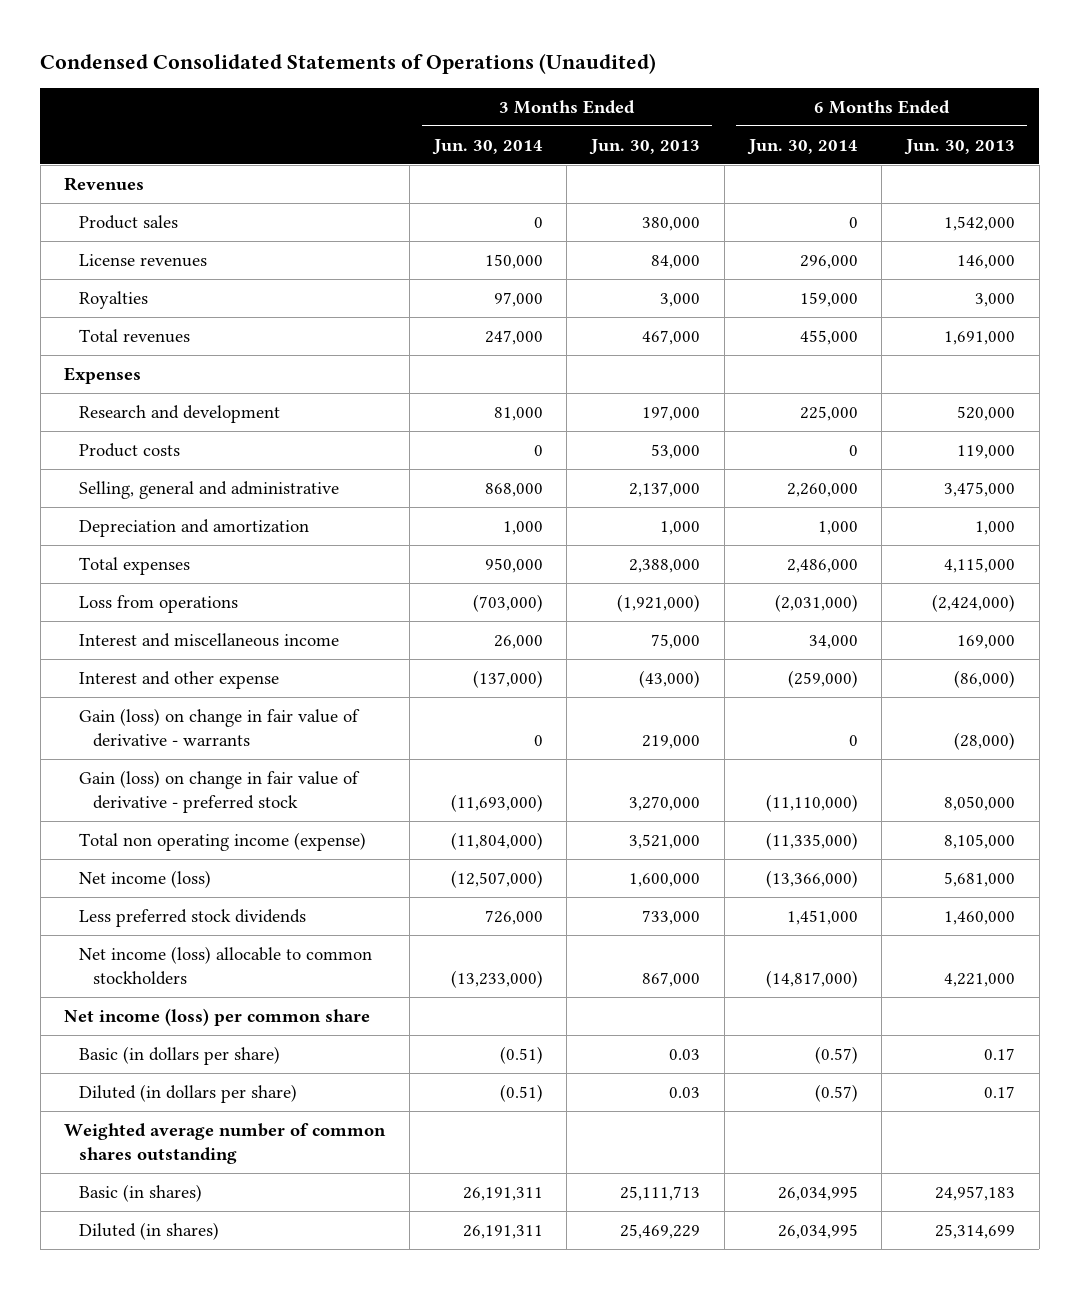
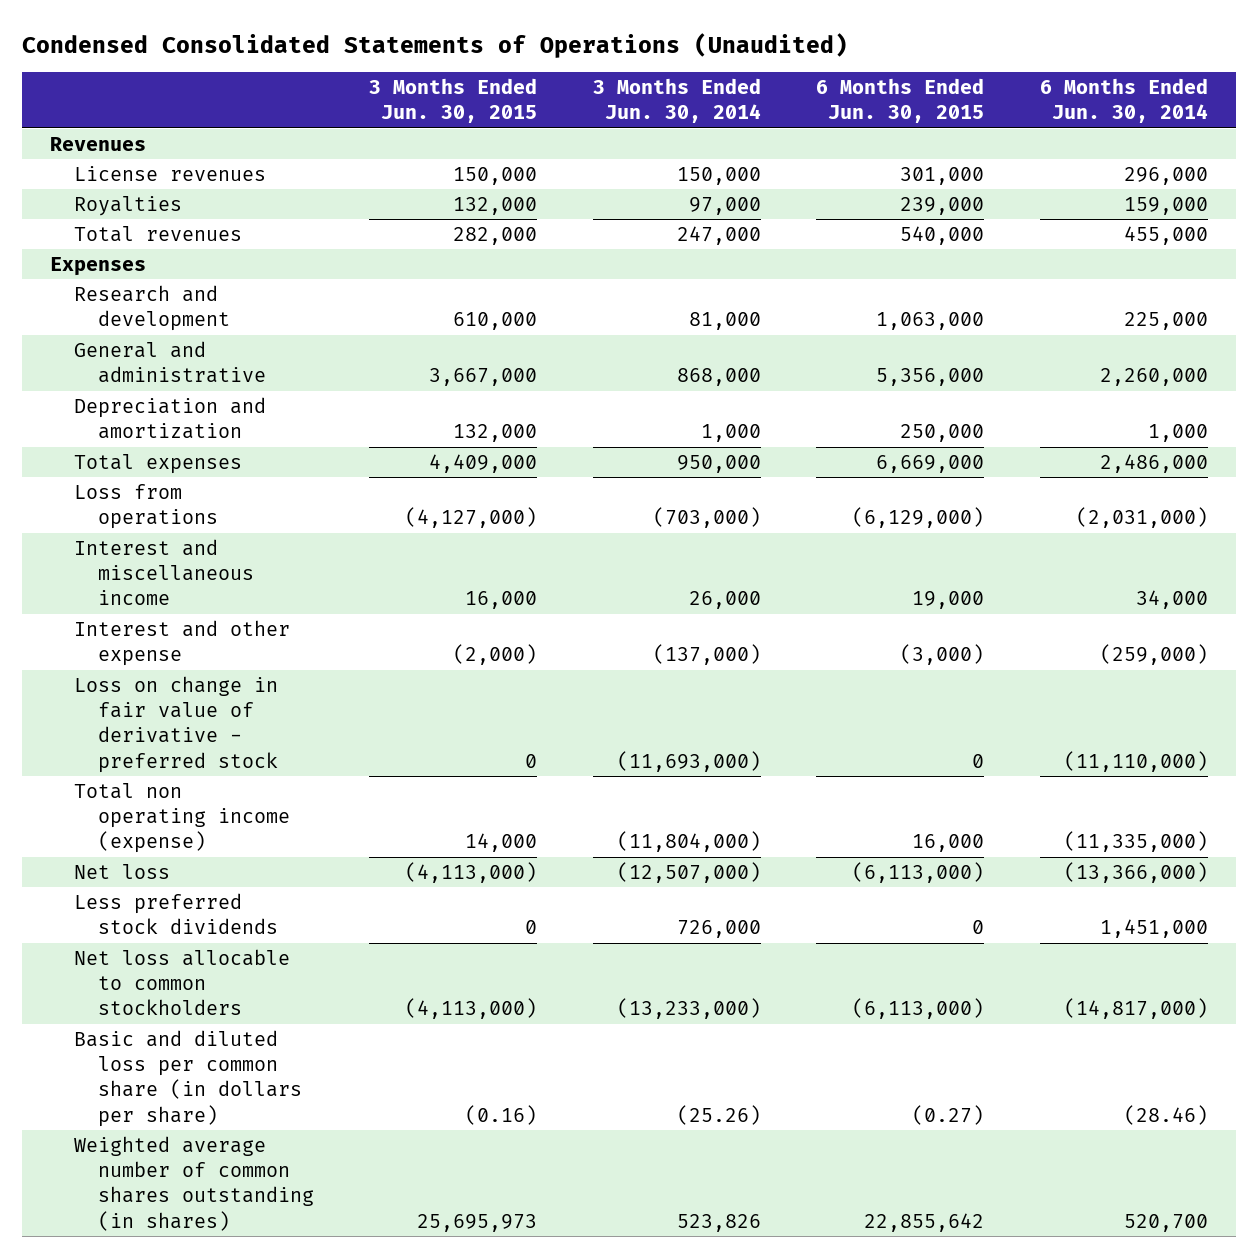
- | 3 Months Ended Jun. 30, 2014 | 3 Months Ended Jun. 30, 2013 | 6 Months Ended Jun. 30, 2014 | 6 Months Ended Jun. 30, 2013
+ | 3 Months Ended Jun. 30, 2015 | 3 Months Ended Jun. 30, 2014 | 6 Months Ended Jun. 30, 2015 | 6 Months Ended Jun. 30, 2014
- Product sales | 0 | 380,000 | 0 | 1,542,000
- Product costs | 0 | 53,000 | 0 | 119,000
- Selling, general and administrative | 868,000 | 2,137,000 | 2,260,000 | 3,475,000
+ General and administrative | 3,667,000 | 868,000 | 5,356,000 | 2,260,000
- Gain (loss) on change in fair value of derivative - warrants | 0 | 219,000 | 0 | (28,000)
- Gain (loss) on change in fair value of derivative - preferred stock | (11,693,000) | 3,270,000 | (11,110,000) | 8,050,000
+ Loss on change in fair value of derivative - preferred stock | 0 | (11,693,000) | 0 | (11,110,000)
- Net income (loss) | (12,507,000) | 1,600,000 | (13,366,000) | 5,681,000
+ Net loss | (4,113,000) | (12,507,000) | (6,113,000) | (13,366,000)
- Net income (loss) allocable to common stockholders | (13,233,000) | 867,000 | (14,817,000) | 4,221,000
- Net income (loss) per common share
- Basic (in dollars per share) | (0.51) | 0.03 | (0.57) | 0.17
- Diluted (in dollars per share) | (0.51) | 0.03 | (0.57) | 0.17
- Weighted average number of common shares outstanding
- Basic (in shares) | 26,191,311 | 25,111,713 | 26,034,995 | 24,957,183
- Diluted (in shares) | 26,191,311 | 25,469,229 | 26,034,995 | 25,314,699
+ Net loss allocable to common stockholders | (4,113,000) | (13,233,000) | (6,113,000) | (14,817,000)
+ Basic and diluted loss per common share (in dollars per share) | (0.16) | (25.26) | (0.27) | (28.46)
+ Weighted average number of common shares outstanding (in shares) | 25,695,973 | 523,826 | 22,855,642 | 520,700

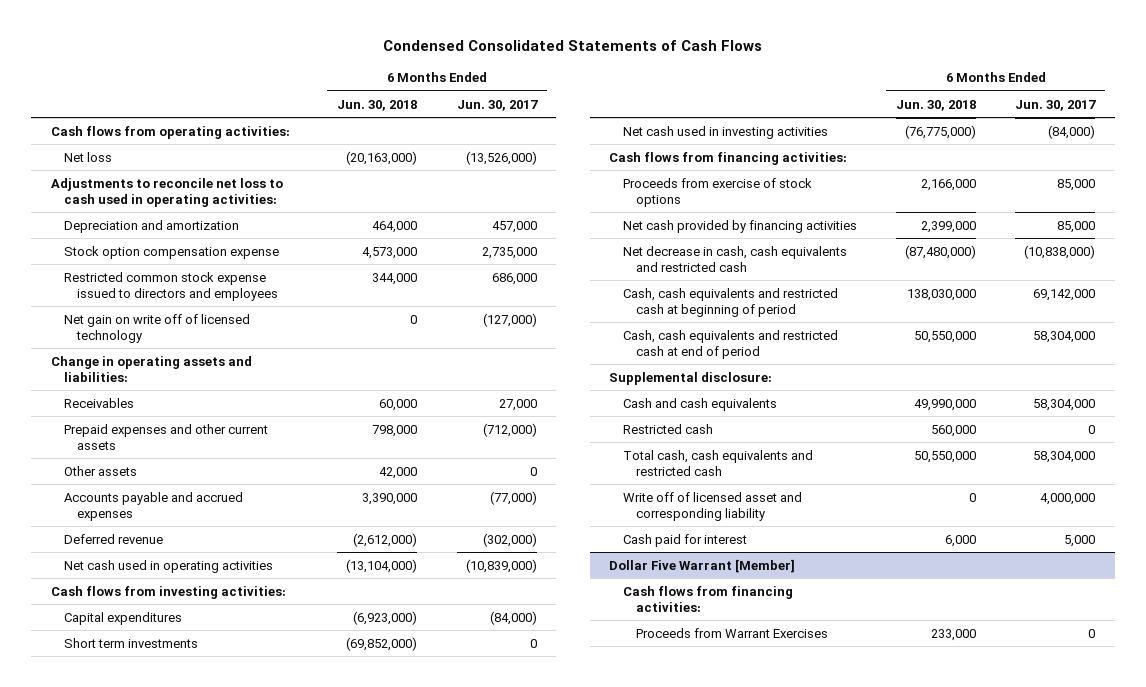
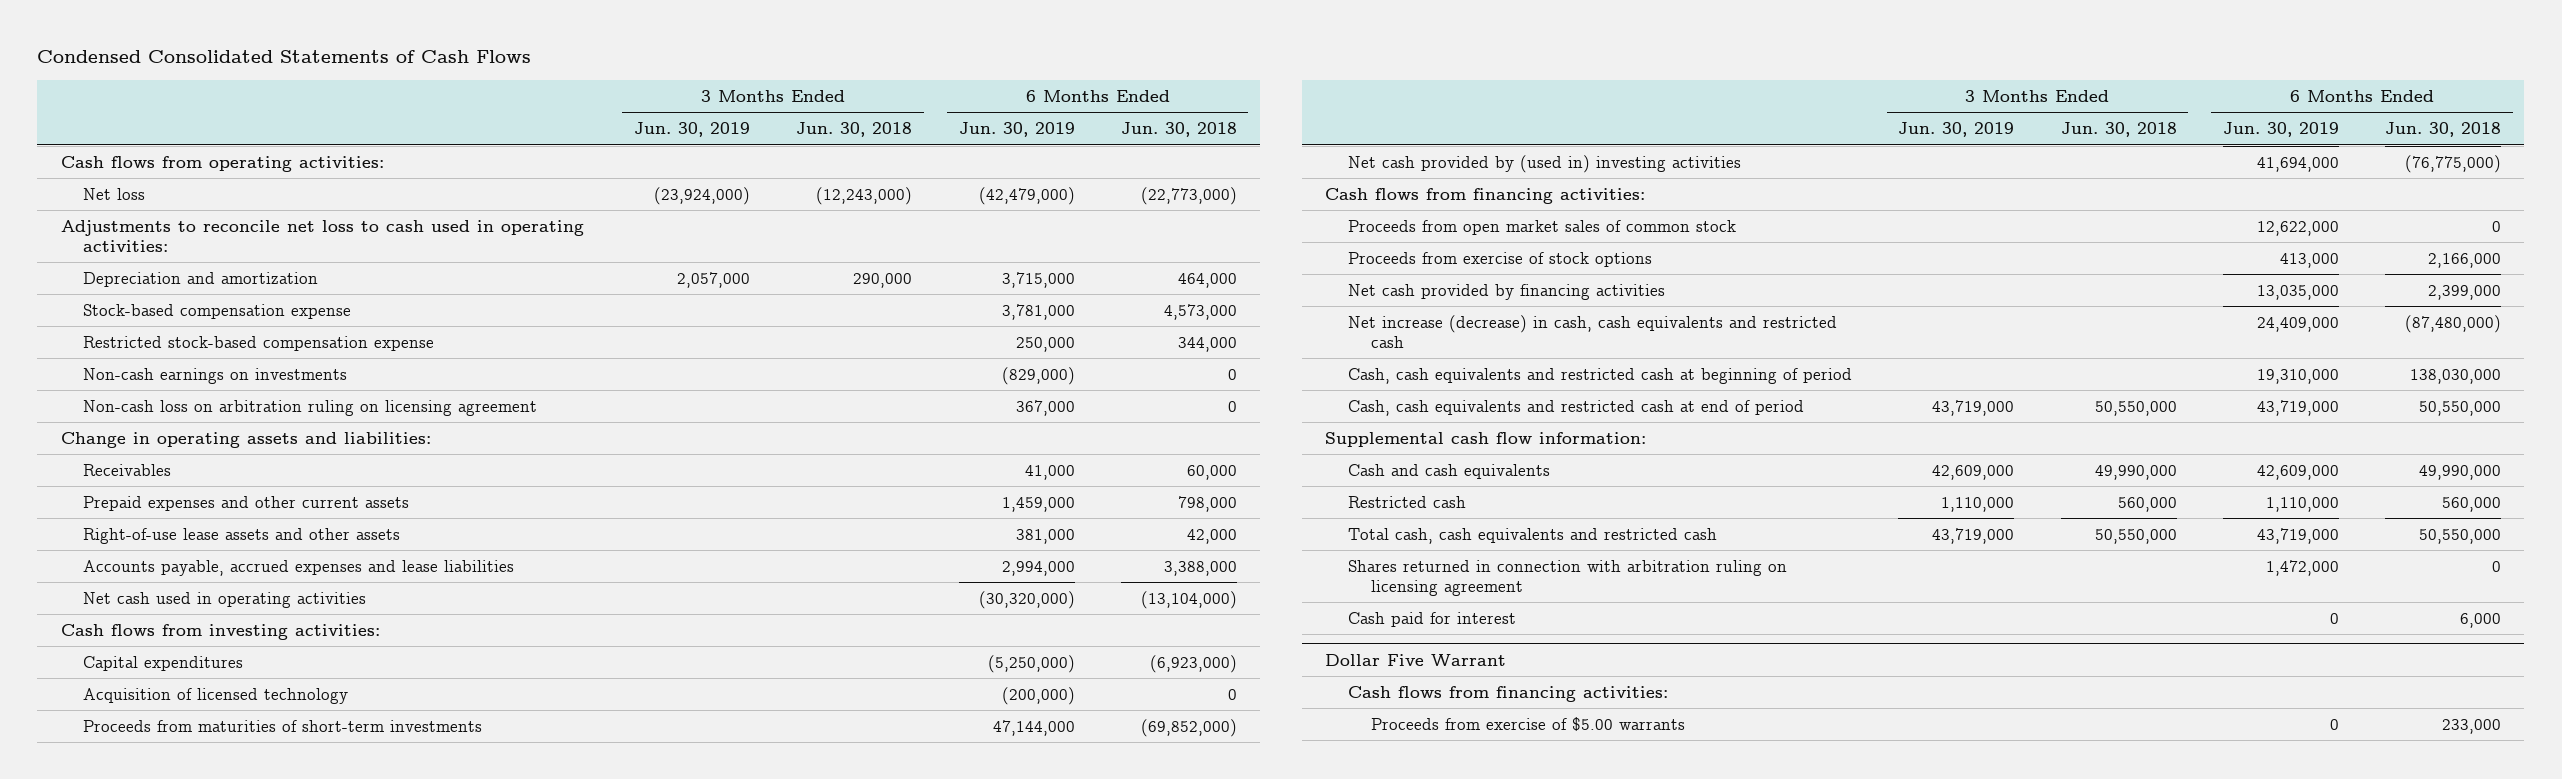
- | 6 Months Ended Jun. 30, 2018 | 6 Months Ended Jun. 30, 2017
+ | 3 Months Ended Jun. 30, 2019 | 3 Months Ended Jun. 30, 2018 | 6 Months Ended Jun. 30, 2019 | 6 Months Ended Jun. 30, 2018
- Net loss | (20,163,000) | (13,526,000)
+ Net loss | (23,924,000) | (12,243,000) | (42,479,000) | (22,773,000)
- Stock option compensation expense | 4,573,000 | 2,735,000
- Restricted common stock expense issued to directors and employees | 344,000 | 686,000
- Net gain on write off of licensed technology | 0 | (127,000)
+ Stock-based compensation expense | | | 3,781,000 | 4,573,000
+ Restricted stock-based compensation expense | | | 250,000 | 344,000
+ Non-cash earnings on investments | | | (829,000) | 0
+ Non-cash loss on arbitration ruling on licensing agreement | | | 367,000 | 0
- Other assets | 42,000 | 0
- Accounts payable and accrued expenses | 3,390,000 | (77,000)
- Deferred revenue | (2,612,000) | (302,000)
+ Right-of-use lease assets and other assets | | | 381,000 | 42,000
+ Accounts payable, accrued expenses and lease liabilities | | | 2,994,000 | 3,388,000
- Short term investments | (69,852,000) | 0
- Net cash used in investing activities | (76,775,000) | (84,000)
+ Acquisition of licensed technology | | | (200,000) | 0
+ Proceeds from maturities of short-term investments | | | 47,144,000 | (69,852,000)
+ Net cash provided by (used in) investing activities | | | 41,694,000 | (76,775,000)
+ Proceeds from open market sales of common stock | | | 12,622,000 | 0
- Net decrease in cash, cash equivalents and restricted cash | (87,480,000) | (10,838,000)
+ Net increase (decrease) in cash, cash equivalents and restricted cash | | | 24,409,000 | (87,480,000)
- Supplemental disclosure:
+ Supplemental cash flow information:
- Write off of licensed asset and corresponding liability | 0 | 4,000,000
+ Shares returned in connection with arbitration ruling on licensing agreement | | | 1,472,000 | 0
- Dollar Five Warrant [Member]
+ Dollar Five Warrant
- Proceeds from Warrant Exercises | 233,000 | 0
+ Proceeds from exercise of $5.00 warrants | | | 0 | 233,000

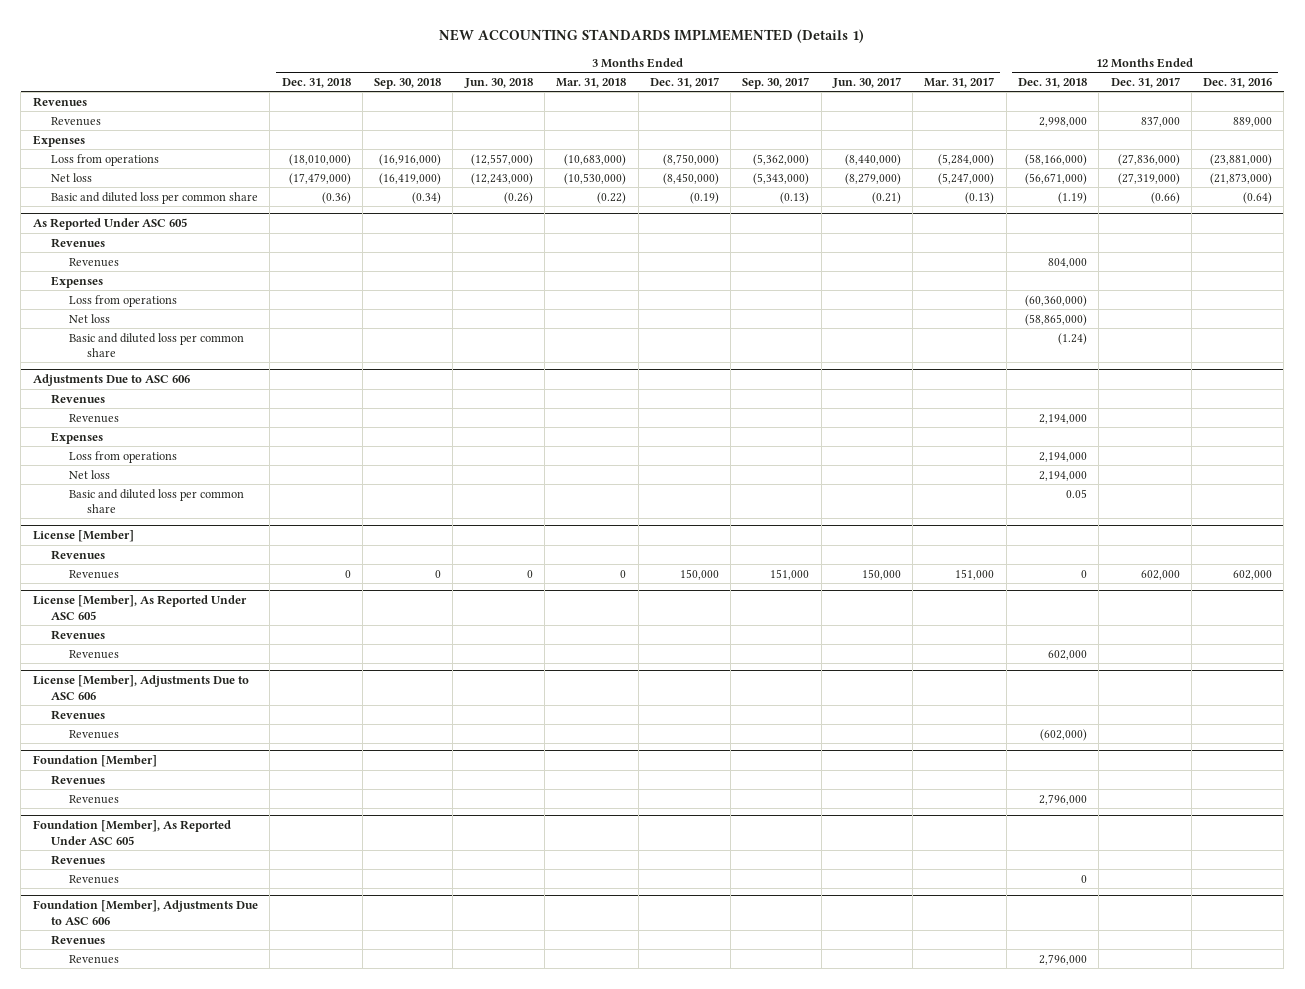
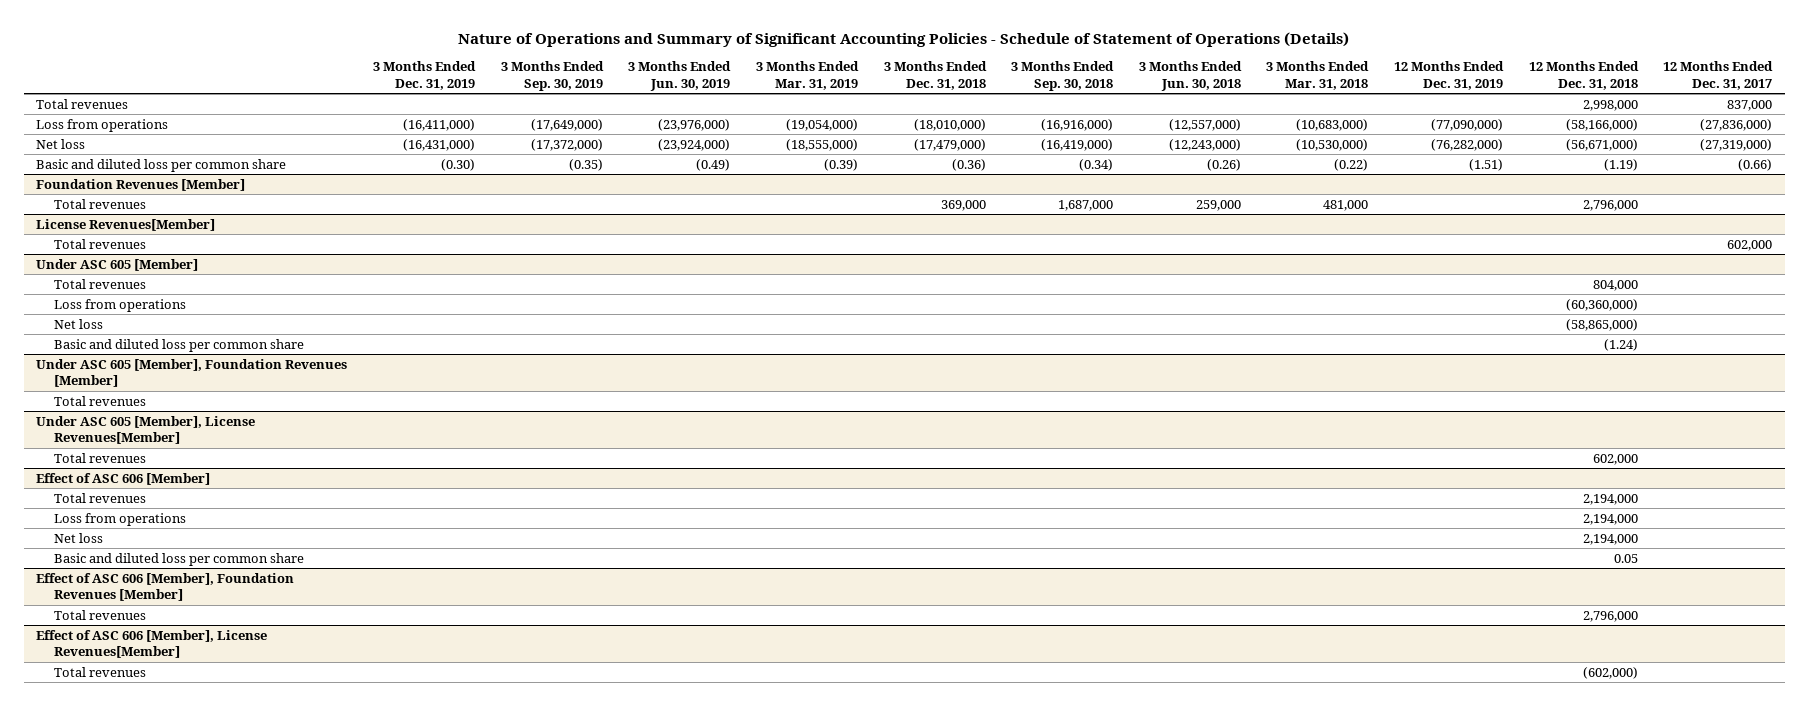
- NEW ACCOUNTING STANDARDS IMPLMEMENTED (Details 1)
+ Nature of Operations and Summary of Significant Accounting Policies - Schedule of Statement of Operations (Details)
- | 3 Months Ended Dec. 31, 2018 | 3 Months Ended Sep. 30, 2018 | 3 Months Ended Jun. 30, 2018 | 3 Months Ended Mar. 31, 2018 | 3 Months Ended Dec. 31, 2017 | 3 Months Ended Sep. 30, 2017 | 3 Months Ended Jun. 30, 2017 | 3 Months Ended Mar. 31, 2017 | 12 Months Ended Dec. 31, 2018 | 12 Months Ended Dec. 31, 2017 | 12 Months Ended Dec. 31, 2016
+ | 3 Months Ended Dec. 31, 2019 | 3 Months Ended Sep. 30, 2019 | 3 Months Ended Jun. 30, 2019 | 3 Months Ended Mar. 31, 2019 | 3 Months Ended Dec. 31, 2018 | 3 Months Ended Sep. 30, 2018 | 3 Months Ended Jun. 30, 2018 | 3 Months Ended Mar. 31, 2018 | 12 Months Ended Dec. 31, 2019 | 12 Months Ended Dec. 31, 2018 | 12 Months Ended Dec. 31, 2017
- Revenues
- Revenues | | | | | | | | | 2,998,000 | 837,000 | 889,000
- Expenses
+ Total revenues | | | | | | | | | | 2,998,000 | 837,000
- As Reported Under ASC 605
- Revenues
- Revenues | | | | | | | | | 804,000 | |
- Expenses
+ Foundation Revenues [Member]
+ Total revenues | | | | | 369,000 | 1,687,000 | 259,000 | 481,000 | | 2,796,000 |
+ License Revenues[Member]
+ Total revenues | | | | | | | | | | | 602,000
+ Under ASC 605 [Member]
+ Total revenues | | | | | | | | | | 804,000 |
- Adjustments Due to ASC 606
- Revenues
- Revenues | | | | | | | | | 2,194,000 | |
- Expenses
+ Under ASC 605 [Member], Foundation Revenues [Member]
+ Total revenues
+ Under ASC 605 [Member], License Revenues[Member]
+ Total revenues | | | | | | | | | | 602,000 |
+ Effect of ASC 606 [Member]
+ Total revenues | | | | | | | | | | 2,194,000 |
- License [Member]
- Revenues
- Revenues | 0 | 0 | 0 | 0 | 150,000 | 151,000 | 150,000 | 151,000 | 0 | 602,000 | 602,000
- License [Member], As Reported Under ASC 605
- Revenues
- Revenues | | | | | | | | | 602,000 | |
- License [Member], Adjustments Due to ASC 606
- Revenues
- Revenues | | | | | | | | | (602,000) | |
- Foundation [Member]
- Revenues
- Revenues | | | | | | | | | 2,796,000 | |
- Foundation [Member], As Reported Under ASC 605
- Revenues
- Revenues | | | | | | | | | 0 | |
- Foundation [Member], Adjustments Due to ASC 606
- Revenues
- Revenues | | | | | | | | | 2,796,000 | |
+ Effect of ASC 606 [Member], Foundation Revenues [Member]
+ Total revenues | | | | | | | | | | 2,796,000 |
+ Effect of ASC 606 [Member], License Revenues[Member]
+ Total revenues | | | | | | | | | | (602,000) |

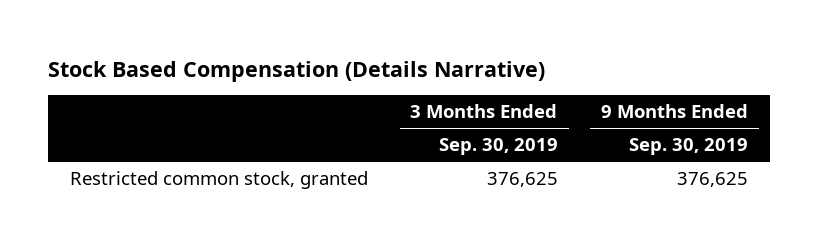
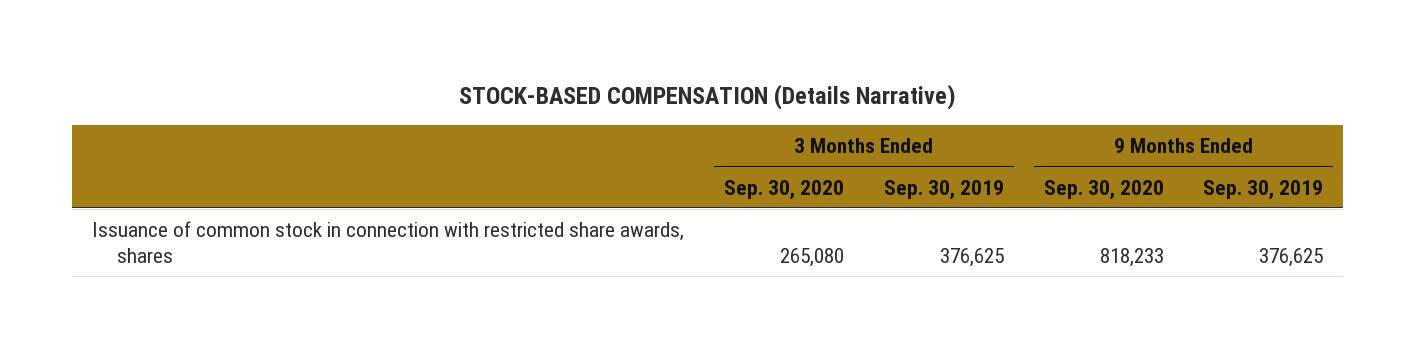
- Stock Based Compensation (Details Narrative)
+ STOCK-BASED COMPENSATION (Details Narrative)
- | 3 Months Ended Sep. 30, 2019 | 9 Months Ended Sep. 30, 2019
+ | 3 Months Ended Sep. 30, 2020 | 3 Months Ended Sep. 30, 2019 | 9 Months Ended Sep. 30, 2020 | 9 Months Ended Sep. 30, 2019
- Restricted common stock, granted | 376,625 | 376,625
+ Issuance of common stock in connection with restricted share awards, shares | 265,080 | 376,625 | 818,233 | 376,625

